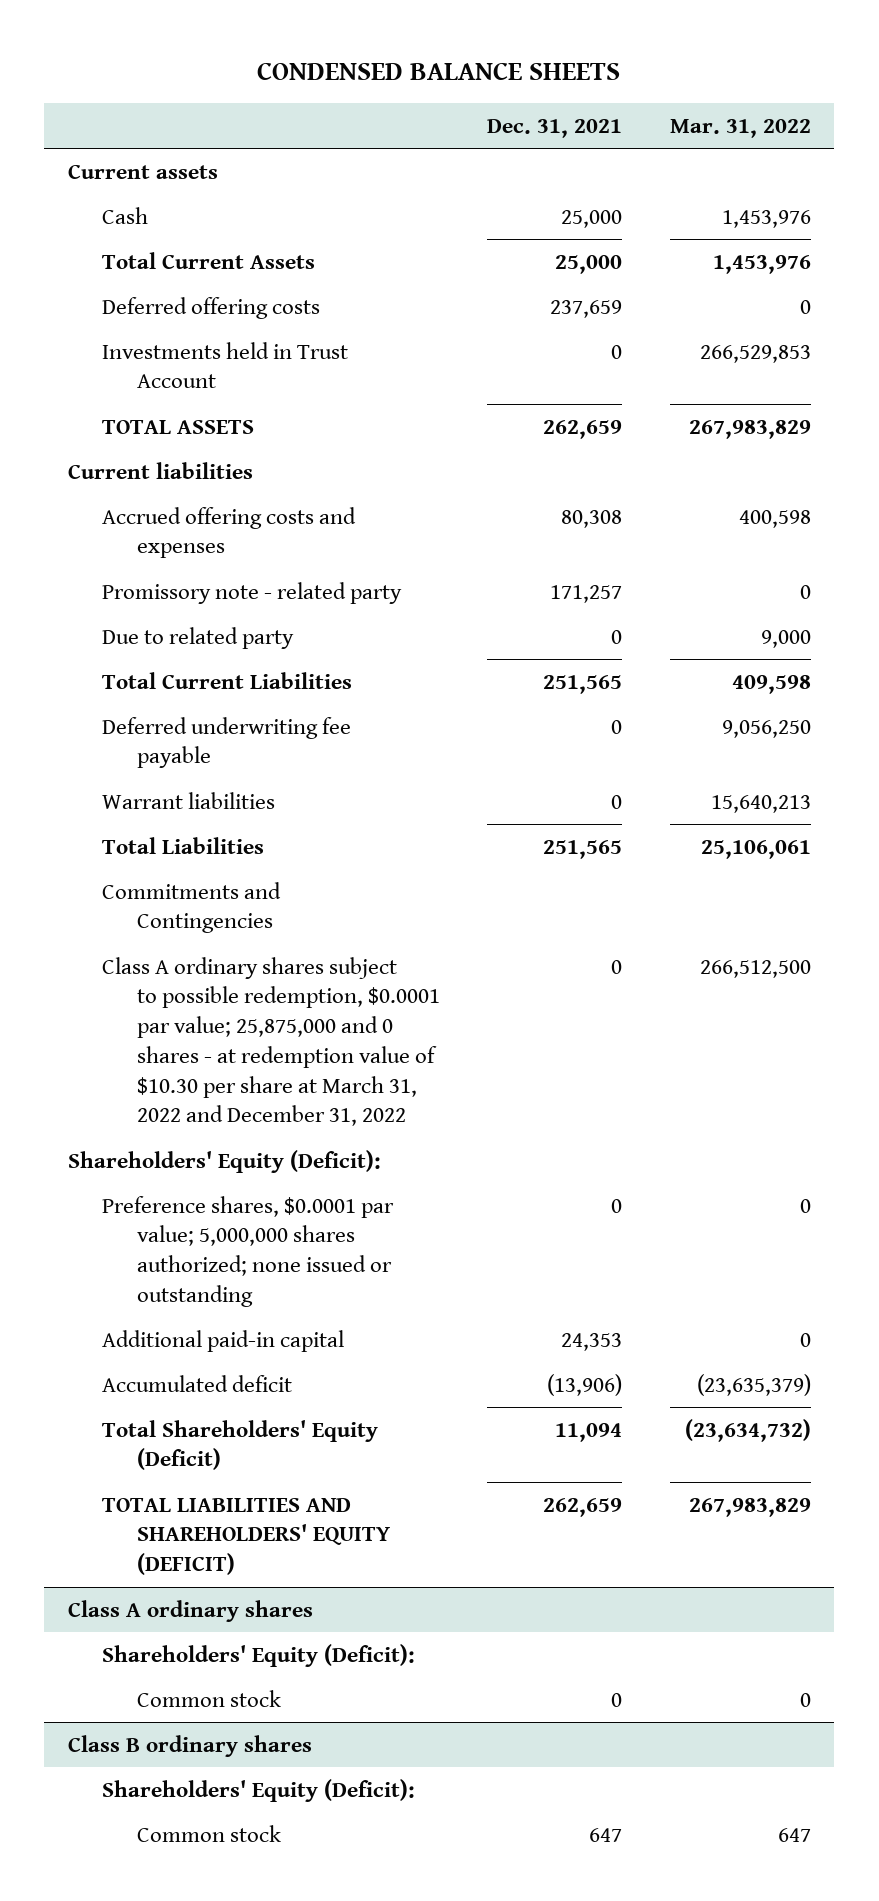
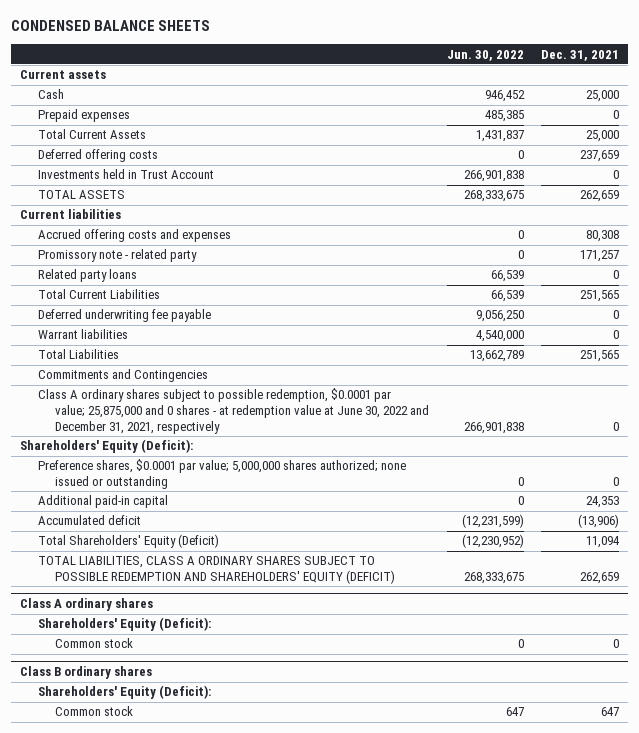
- | Dec. 31, 2021 | Mar. 31, 2022
+ | Jun. 30, 2022 | Dec. 31, 2021
+ Prepaid expenses | 485,385 | 0
- Due to related party | 0 | 9,000
+ Related party loans | 66,539 | 0
- Class A ordinary shares subject to possible redemption, $0.0001 par value; 25,875,000 and 0 shares - at redemption value of $10.30 per share at March 31, 2022 and December 31, 2022 | 0 | 266,512,500
+ Class A ordinary shares subject to possible redemption, $0.0001 par value; 25,875,000 and 0 shares - at redemption value at June 30, 2022 and December 31, 2021, respectively | 266,901,838 | 0
- TOTAL LIABILITIES AND SHAREHOLDERS' EQUITY (DEFICIT) | 262,659 | 267,983,829
+ TOTAL LIABILITIES, CLASS A ORDINARY SHARES SUBJECT TO POSSIBLE REDEMPTION AND SHAREHOLDERS' EQUITY (DEFICIT) | 268,333,675 | 262,659

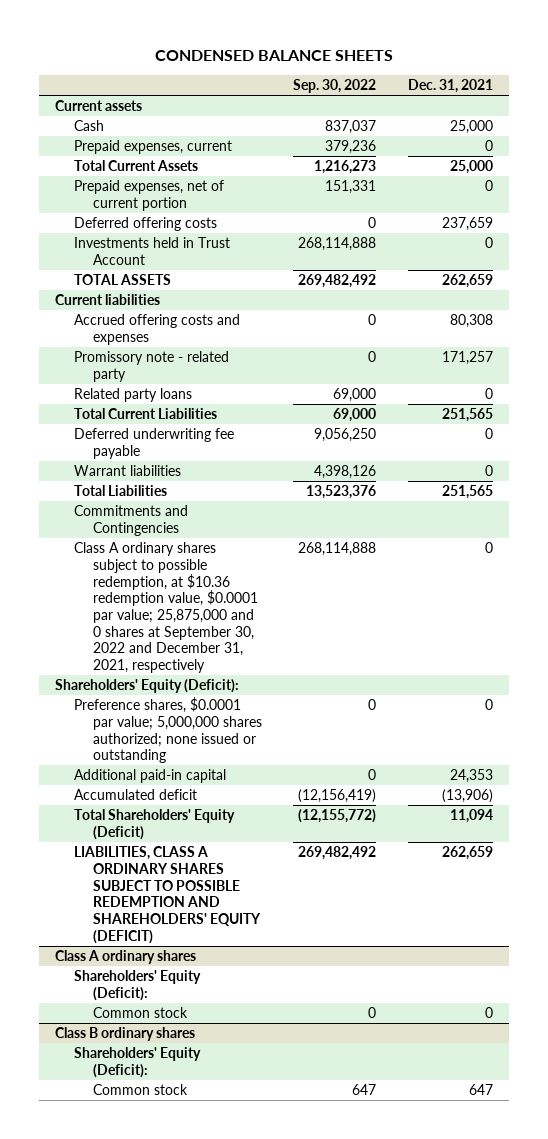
- | Jun. 30, 2022 | Dec. 31, 2021
+ | Sep. 30, 2022 | Dec. 31, 2021
- Prepaid expenses | 485,385 | 0
+ Prepaid expenses, current | 379,236 | 0
+ Prepaid expenses, net of current portion | 151,331 | 0
- Class A ordinary shares subject to possible redemption, $0.0001 par value; 25,875,000 and 0 shares - at redemption value at June 30, 2022 and December 31, 2021, respectively | 266,901,838 | 0
+ Class A ordinary shares subject to possible redemption, at $10.36 redemption value, $0.0001 par value; 25,875,000 and 0 shares at September 30, 2022 and December 31, 2021, respectively | 268,114,888 | 0
- TOTAL LIABILITIES, CLASS A ORDINARY SHARES SUBJECT TO POSSIBLE REDEMPTION AND SHAREHOLDERS' EQUITY (DEFICIT) | 268,333,675 | 262,659
+ LIABILITIES, CLASS A ORDINARY SHARES SUBJECT TO POSSIBLE REDEMPTION AND SHAREHOLDERS' EQUITY (DEFICIT) | 269,482,492 | 262,659

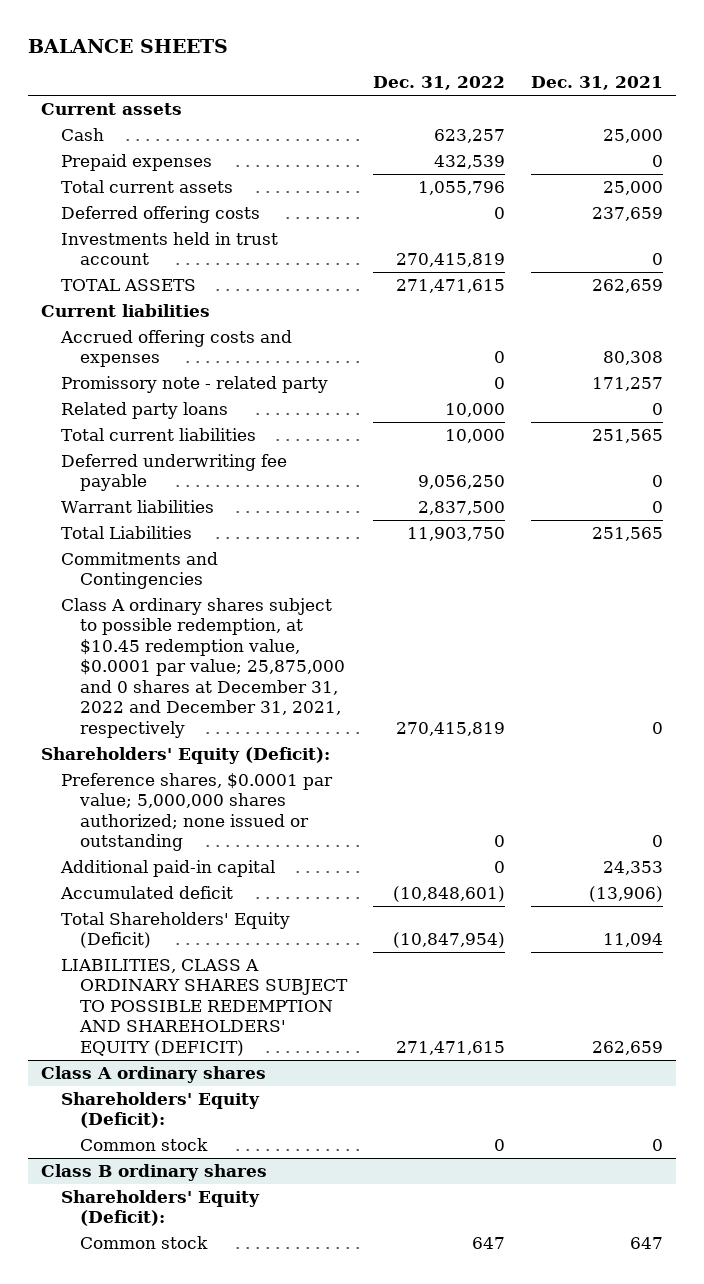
- CONDENSED BALANCE SHEETS
+ BALANCE SHEETS
- | Sep. 30, 2022 | Dec. 31, 2021
+ | Dec. 31, 2022 | Dec. 31, 2021
- Prepaid expenses, current | 379,236 | 0
- Total Current Assets | 1,216,273 | 25,000
- Prepaid expenses, net of current portion | 151,331 | 0
+ Prepaid expenses | 432,539 | 0
+ Total current assets | 1,055,796 | 25,000
- Investments held in Trust Account | 268,114,888 | 0
+ Investments held in trust account | 270,415,819 | 0
- Total Current Liabilities | 69,000 | 251,565
+ Total current liabilities | 10,000 | 251,565
- Class A ordinary shares subject to possible redemption, at $10.36 redemption value, $0.0001 par value; 25,875,000 and 0 shares at September 30, 2022 and December 31, 2021, respectively | 268,114,888 | 0
+ Class A ordinary shares subject to possible redemption, at $10.45 redemption value, $0.0001 par value; 25,875,000 and 0 shares at December 31, 2022 and December 31, 2021, respectively | 270,415,819 | 0

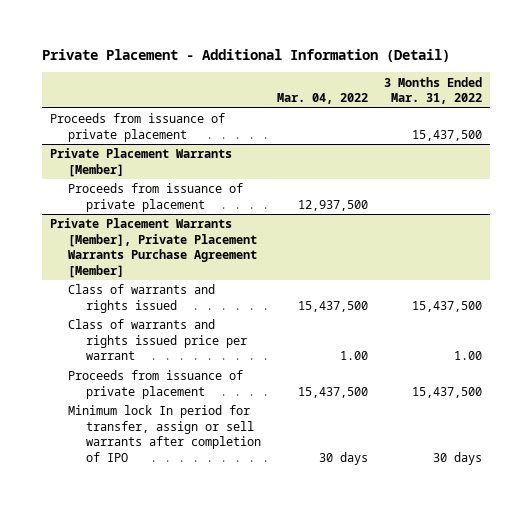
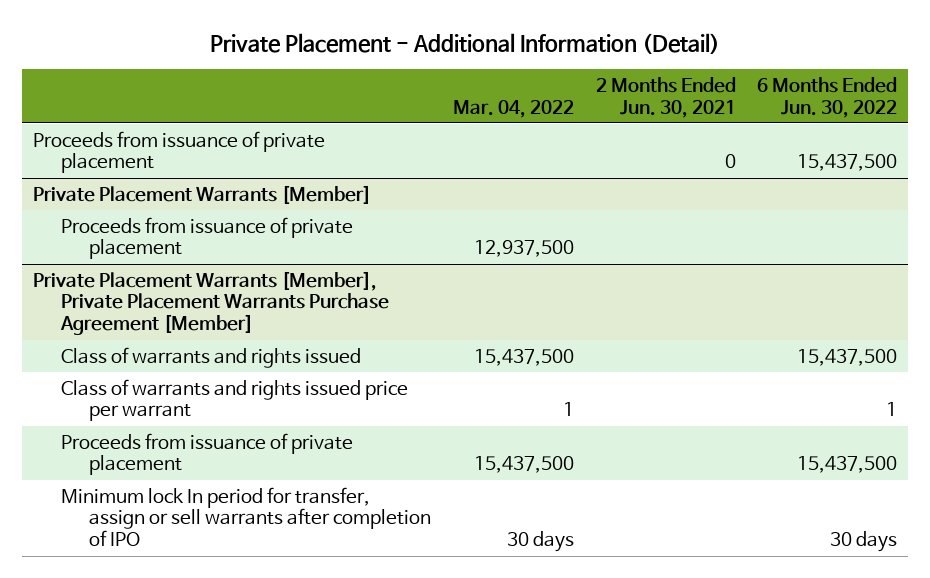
- | Mar. 04, 2022 | 3 Months Ended Mar. 31, 2022
+ | Mar. 04, 2022 | 2 Months Ended Jun. 30, 2021 | 6 Months Ended Jun. 30, 2022
@ Private Placement Warrants [Member], Private Placement Warrants Purchase Agreement [Member]
- Class of warrants and rights issued price per warrant | 1.00 | 1.00
+ Class of warrants and rights issued price per warrant | 1 | | 1

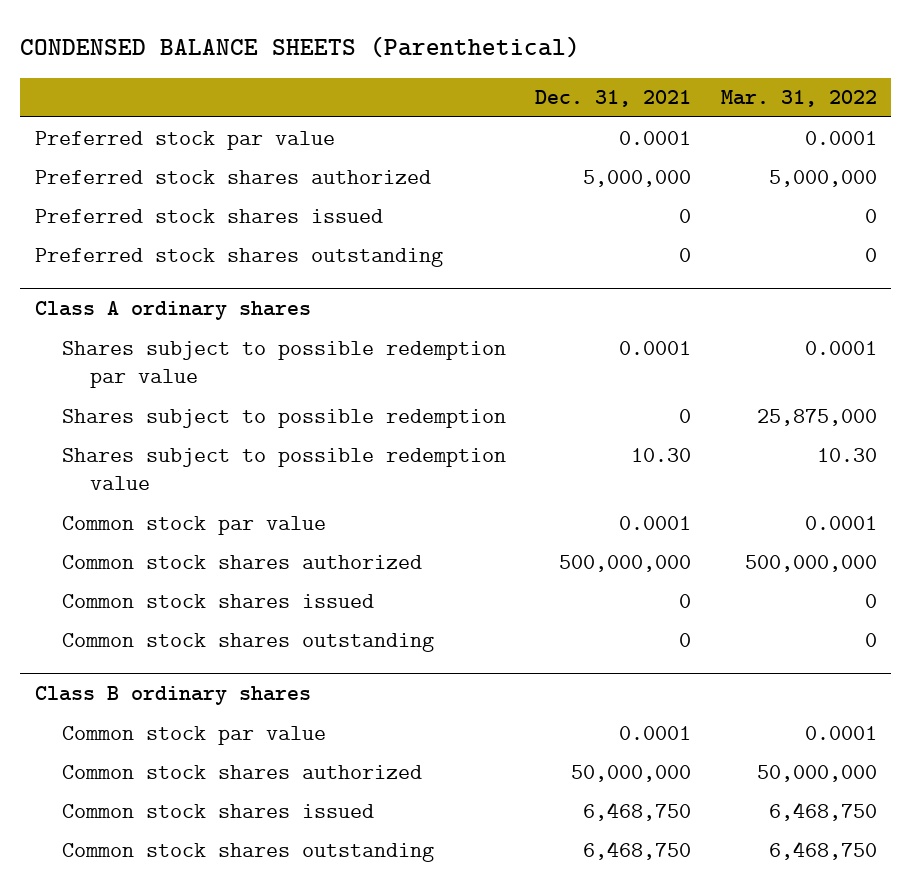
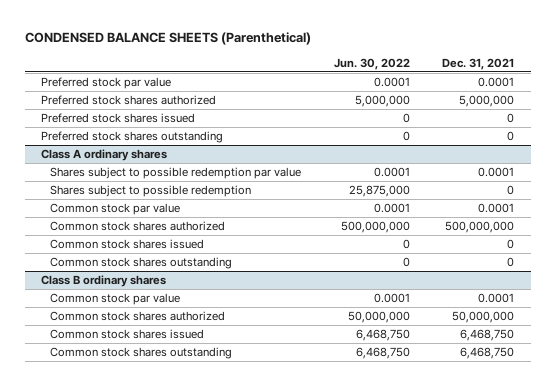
- | Dec. 31, 2021 | Mar. 31, 2022
+ | Jun. 30, 2022 | Dec. 31, 2021
@ Class A ordinary shares
- Shares subject to possible redemption value | 10.30 | 10.30

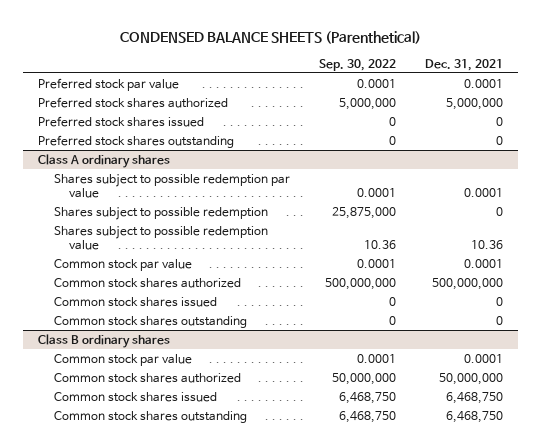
- | Jun. 30, 2022 | Dec. 31, 2021
+ | Sep. 30, 2022 | Dec. 31, 2021
@ Class A ordinary shares
+ Shares subject to possible redemption value | 10.36 | 10.36

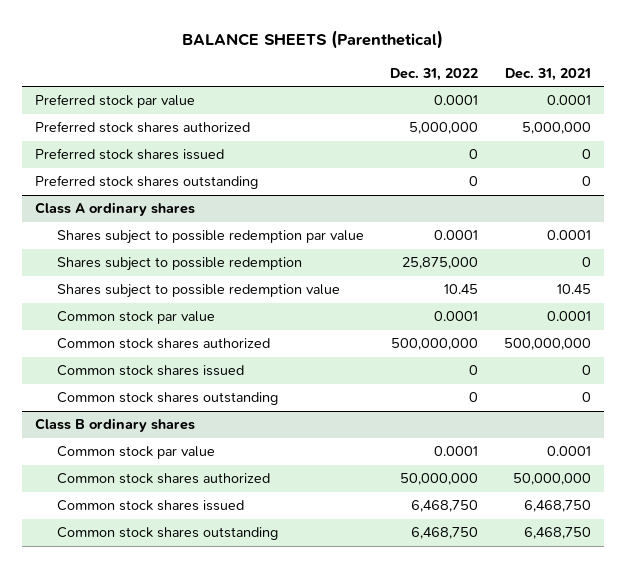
- CONDENSED BALANCE SHEETS (Parenthetical)
+ BALANCE SHEETS (Parenthetical)
- | Sep. 30, 2022 | Dec. 31, 2021
+ | Dec. 31, 2022 | Dec. 31, 2021
@ Class A ordinary shares
- Shares subject to possible redemption value | 10.36 | 10.36
+ Shares subject to possible redemption value | 10.45 | 10.45

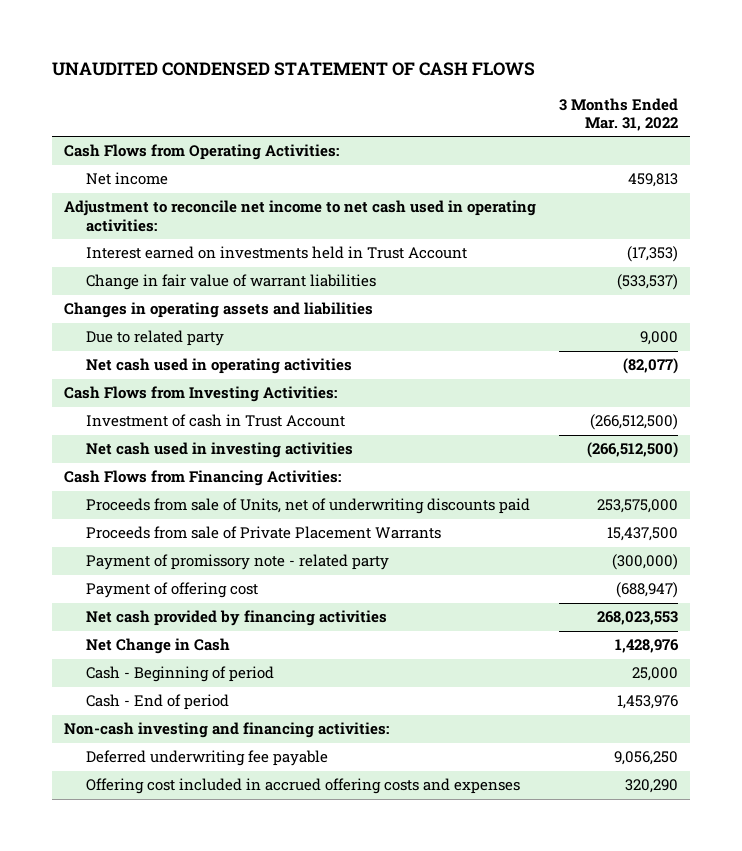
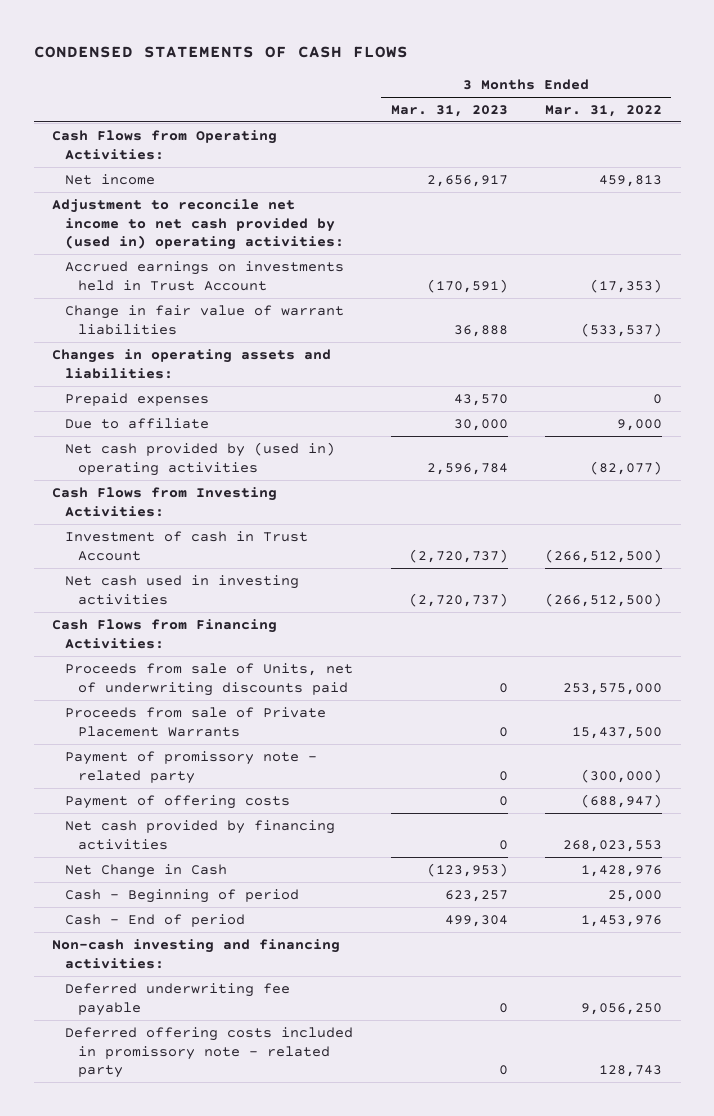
- UNAUDITED CONDENSED STATEMENT OF CASH FLOWS
+ CONDENSED STATEMENTS OF CASH FLOWS
- | 3 Months Ended Mar. 31, 2022
+ | 3 Months Ended Mar. 31, 2023 | 3 Months Ended Mar. 31, 2022
- Adjustment to reconcile net income to net cash used in operating activities:
- Interest earned on investments held in Trust Account | (17,353)
+ Adjustment to reconcile net income to net cash provided by (used in) operating activities:
+ Accrued earnings on investments held in Trust Account | (170,591) | (17,353)
- Changes in operating assets and liabilities
- Due to related party | 9,000
- Net cash used in operating activities | (82,077)
+ Changes in operating assets and liabilities:
+ Prepaid expenses | 43,570 | 0
+ Due to affiliate | 30,000 | 9,000
+ Net cash provided by (used in) operating activities | 2,596,784 | (82,077)
- Payment of offering cost | (688,947)
+ Payment of offering costs | 0 | (688,947)
- Offering cost included in accrued offering costs and expenses | 320,290
+ Deferred offering costs included in promissory note - related party | 0 | 128,743

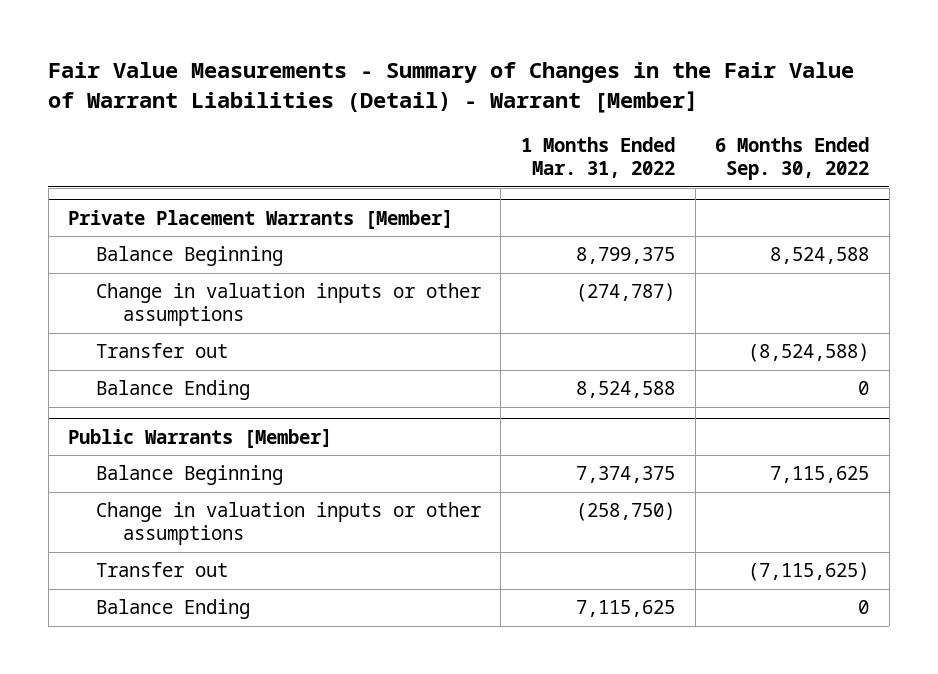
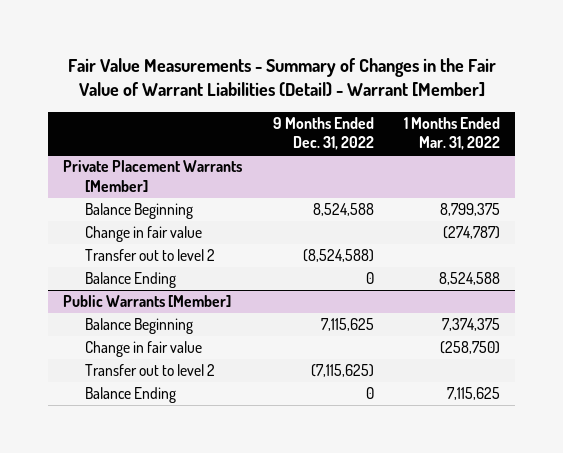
- | 1 Months Ended Mar. 31, 2022 | 6 Months Ended Sep. 30, 2022
+ | 9 Months Ended Dec. 31, 2022 | 1 Months Ended Mar. 31, 2022
@ Private Placement Warrants [Member]
- Change in valuation inputs or other assumptions | (274,787) |
- Transfer out | | (8,524,588)
+ Change in fair value | | (274,787)
+ Transfer out to level 2 | (8,524,588) |
@ Public Warrants [Member]
- Change in valuation inputs or other assumptions | (258,750) |
- Transfer out | | (7,115,625)
+ Change in fair value | | (258,750)
+ Transfer out to level 2 | (7,115,625) |

